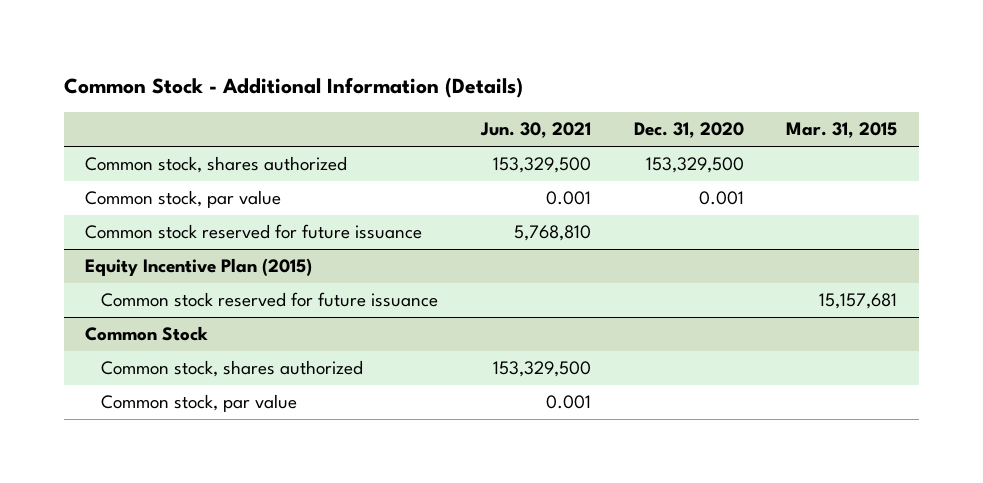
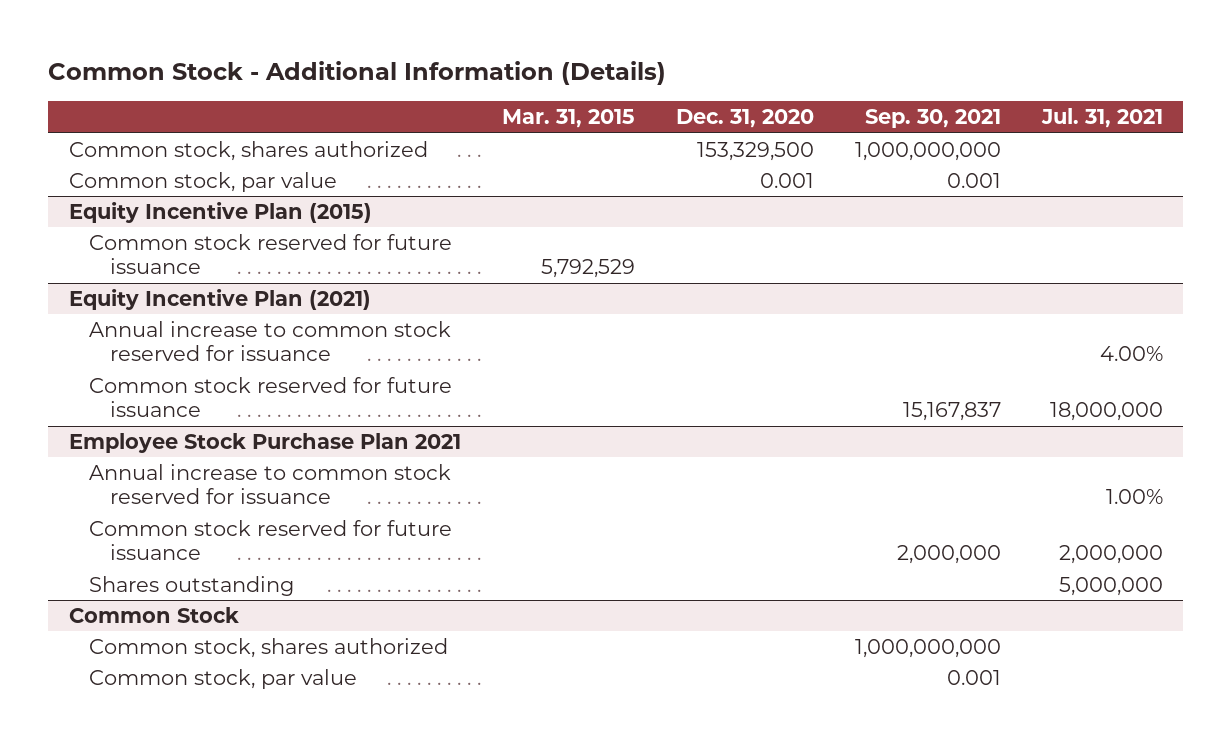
- | Jun. 30, 2021 | Dec. 31, 2020 | Mar. 31, 2015
+ | Mar. 31, 2015 | Dec. 31, 2020 | Sep. 30, 2021 | Jul. 31, 2021
- Common stock reserved for future issuance | 5,768,810 | |
@ Equity Incentive Plan (2015)
- Common stock reserved for future issuance | | | 15,157,681
+ Common stock reserved for future issuance | 5,792,529 | | |
+ Equity Incentive Plan (2021)
+ Annual increase to common stock reserved for issuance | | | | 4.00%
+ Common stock reserved for future issuance | | | 15,167,837 | 18,000,000
+ Employee Stock Purchase Plan 2021
+ Annual increase to common stock reserved for issuance | | | | 1.00%
+ Common stock reserved for future issuance | | | 2,000,000 | 2,000,000
+ Shares outstanding | | | | 5,000,000

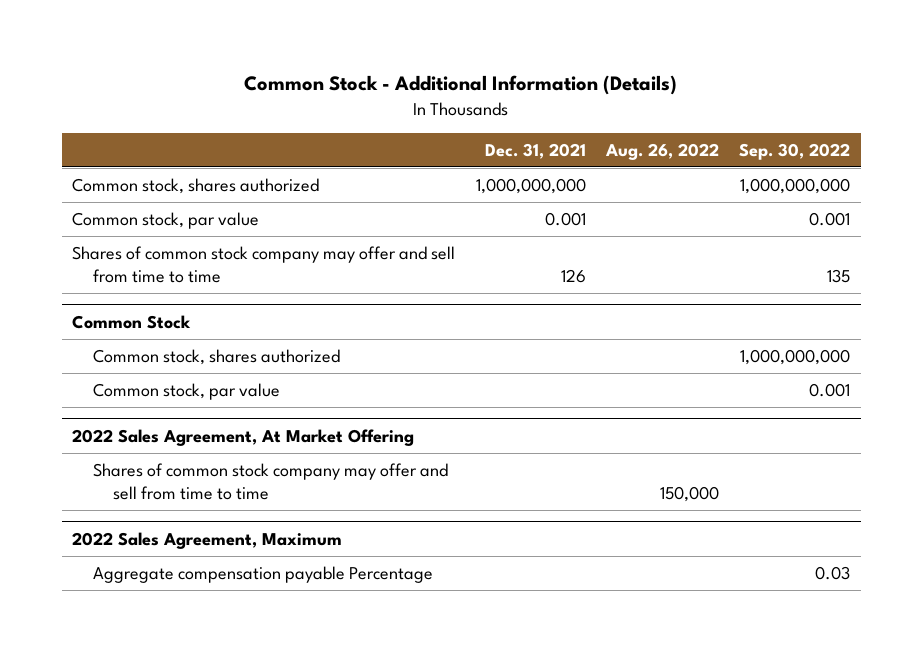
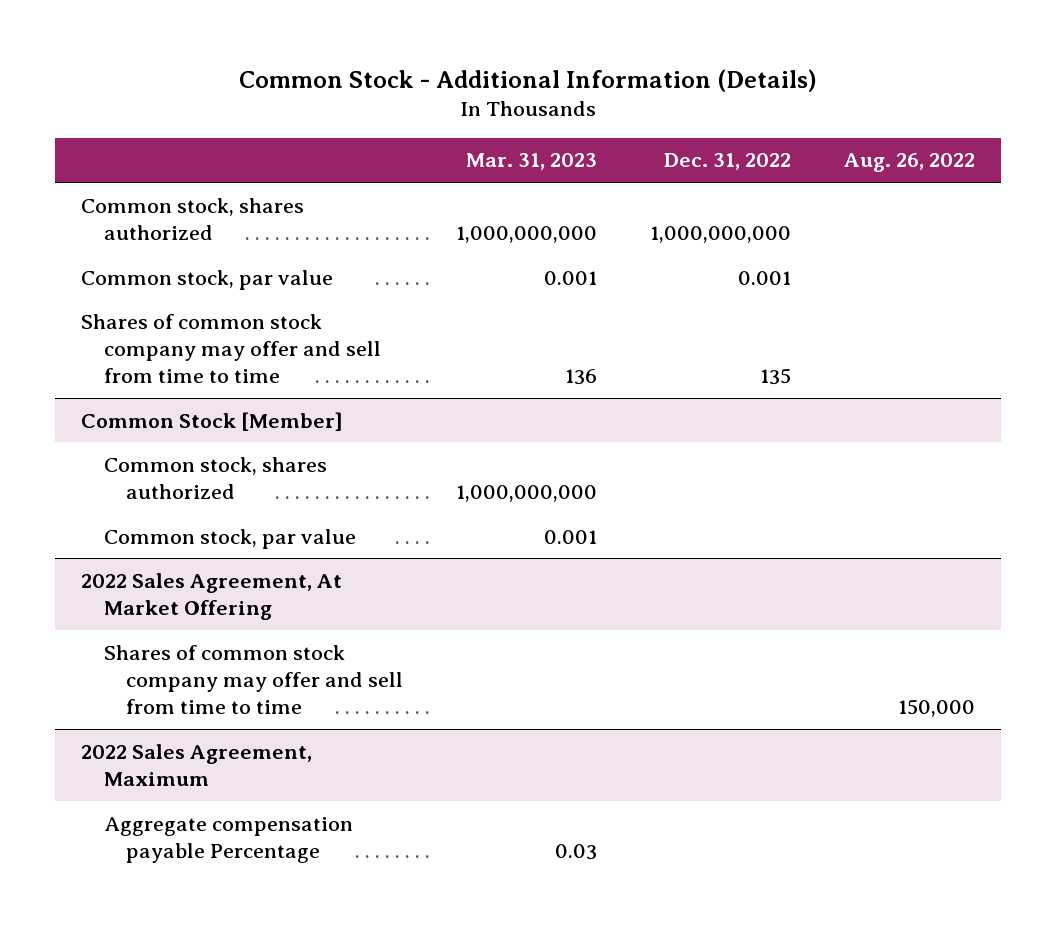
- | Dec. 31, 2021 | Aug. 26, 2022 | Sep. 30, 2022
+ | Mar. 31, 2023 | Dec. 31, 2022 | Aug. 26, 2022
- Common Stock
+ Common Stock [Member]

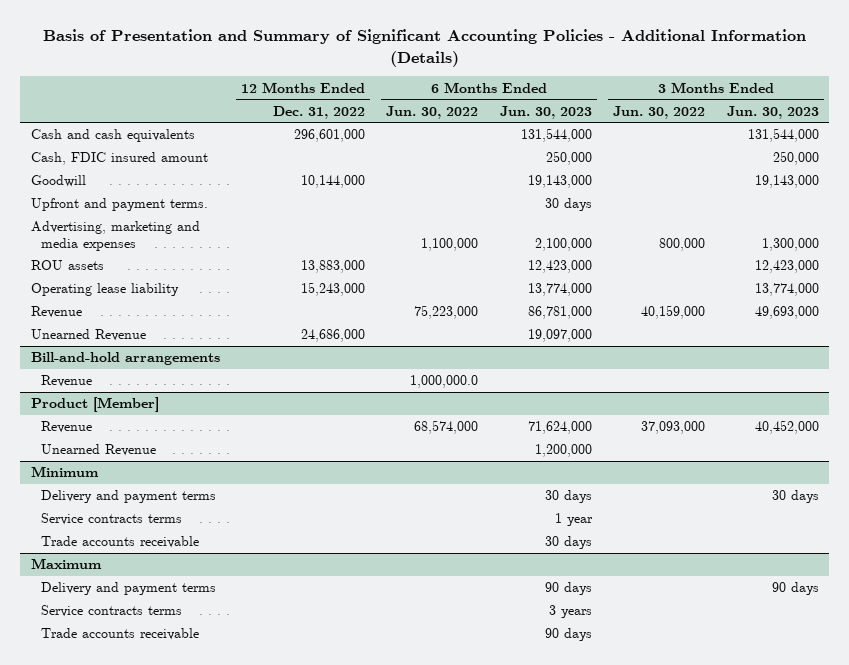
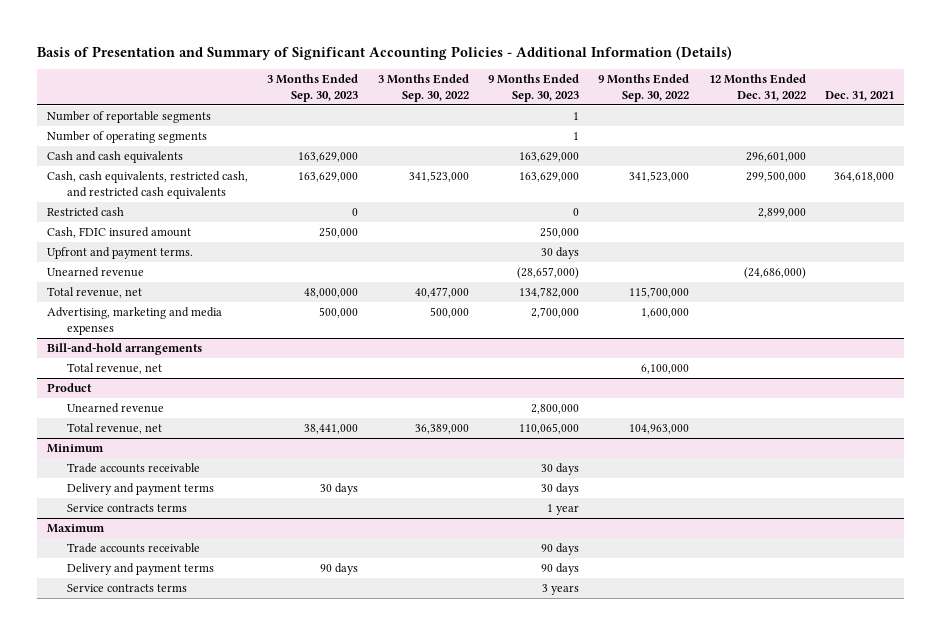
- | 12 Months Ended Dec. 31, 2022 | 6 Months Ended Jun. 30, 2022 | 6 Months Ended Jun. 30, 2023 | 3 Months Ended Jun. 30, 2022 | 3 Months Ended Jun. 30, 2023
+ | 3 Months Ended Sep. 30, 2023 | 3 Months Ended Sep. 30, 2022 | 9 Months Ended Sep. 30, 2023 | 9 Months Ended Sep. 30, 2022 | 12 Months Ended Dec. 31, 2022 | Dec. 31, 2021
+ Number of reportable segments | | | 1 | | |
+ Number of operating segments | | | 1 | | |
+ Cash, cash equivalents, restricted cash, and restricted cash equivalents | 163,629,000 | 341,523,000 | 163,629,000 | 341,523,000 | 299,500,000 | 364,618,000
+ Restricted cash | 0 | | 0 | | 2,899,000 |
- Goodwill | 10,144,000 | | 19,143,000 | | 19,143,000
+ Unearned revenue | | | (28,657,000) | | (24,686,000) |
+ Total revenue, net | 48,000,000 | 40,477,000 | 134,782,000 | 115,700,000 | |
- ROU assets | 13,883,000 | | 12,423,000 | | 12,423,000
- Operating lease liability | 15,243,000 | | 13,774,000 | | 13,774,000
- Revenue | | 75,223,000 | 86,781,000 | 40,159,000 | 49,693,000
- Unearned Revenue | 24,686,000 | | 19,097,000 | |
@ Bill-and-hold arrangements
- Revenue | | 1,000,000.0 | | |
- Product [Member]
- Revenue | | 68,574,000 | 71,624,000 | 37,093,000 | 40,452,000
- Unearned Revenue | | | 1,200,000 | |
@ Bill-and-hold arrangements
+ Total revenue, net | | | | 6,100,000 | |
+ Product
+ Unearned revenue | | | 2,800,000 | | |
+ Total revenue, net | 38,441,000 | 36,389,000 | 110,065,000 | 104,963,000 | |
@ Minimum
moved up: Trade accounts receivable | | | 30 days | | |
@ Maximum
moved up: Trade accounts receivable | | | 90 days | | |

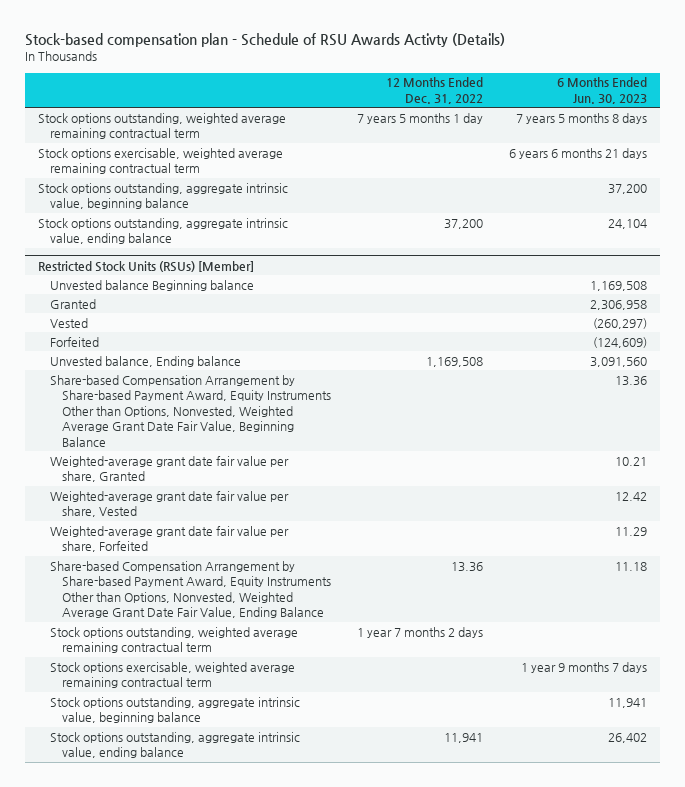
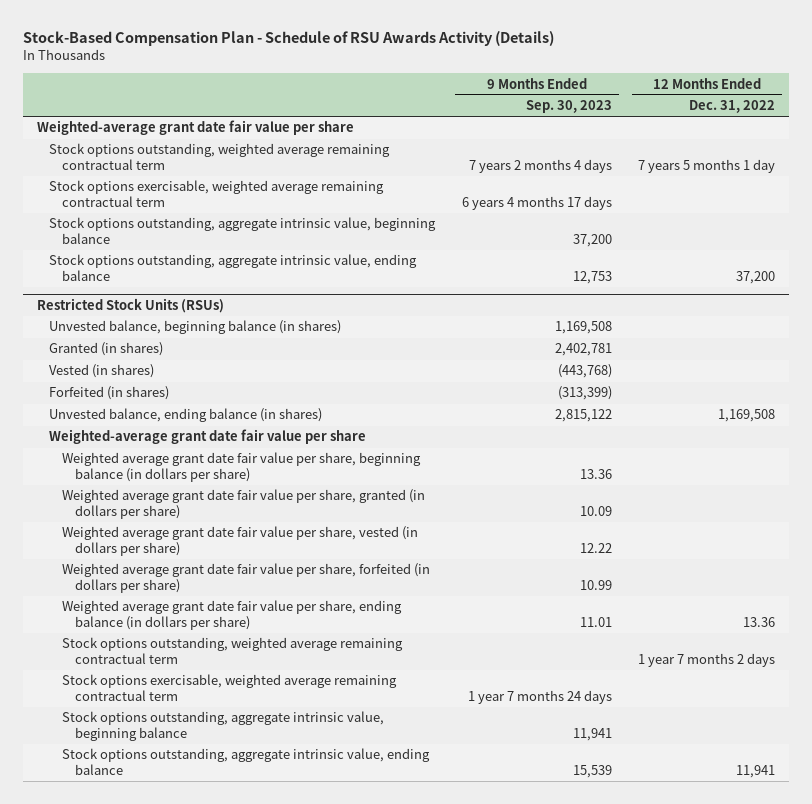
- Stock-based compensation plan - Schedule of RSU Awards Activty (Details)
+ Stock-Based Compensation Plan - Schedule of RSU Awards Activity (Details)
- | 12 Months Ended Dec. 31, 2022 | 6 Months Ended Jun. 30, 2023
+ | 9 Months Ended Sep. 30, 2023 | 12 Months Ended Dec. 31, 2022
+ Weighted-average grant date fair value per share
- Restricted Stock Units (RSUs) [Member]
- Unvested balance Beginning balance | | 1,169,508
- Granted | | 2,306,958
- Vested | | (260,297)
- Forfeited | | (124,609)
- Unvested balance, Ending balance | 1,169,508 | 3,091,560
- Share-based Compensation Arrangement by Share-based Payment Award, Equity Instruments Other than Options, Nonvested, Weighted Average Grant Date Fair Value, Beginning Balance | | 13.36
- Weighted-average grant date fair value per share, Granted | | 10.21
- Weighted-average grant date fair value per share, Vested | | 12.42
- Weighted-average grant date fair value per share, Forfeited | | 11.29
- Share-based Compensation Arrangement by Share-based Payment Award, Equity Instruments Other than Options, Nonvested, Weighted Average Grant Date Fair Value, Ending Balance | 13.36 | 11.18
+ Restricted Stock Units (RSUs)
+ Unvested balance, beginning balance (in shares) | 1,169,508 |
+ Granted (in shares) | 2,402,781 |
+ Vested (in shares) | (443,768) |
+ Forfeited (in shares) | (313,399) |
+ Unvested balance, ending balance (in shares) | 2,815,122 | 1,169,508
+ Weighted-average grant date fair value per share
+ Weighted average grant date fair value per share, beginning balance (in dollars per share) | 13.36 |
+ Weighted average grant date fair value per share, granted (in dollars per share) | 10.09 |
+ Weighted average grant date fair value per share, vested (in dollars per share) | 12.22 |
+ Weighted average grant date fair value per share, forfeited (in dollars per share) | 10.99 |
+ Weighted average grant date fair value per share, ending balance (in dollars per share) | 11.01 | 13.36

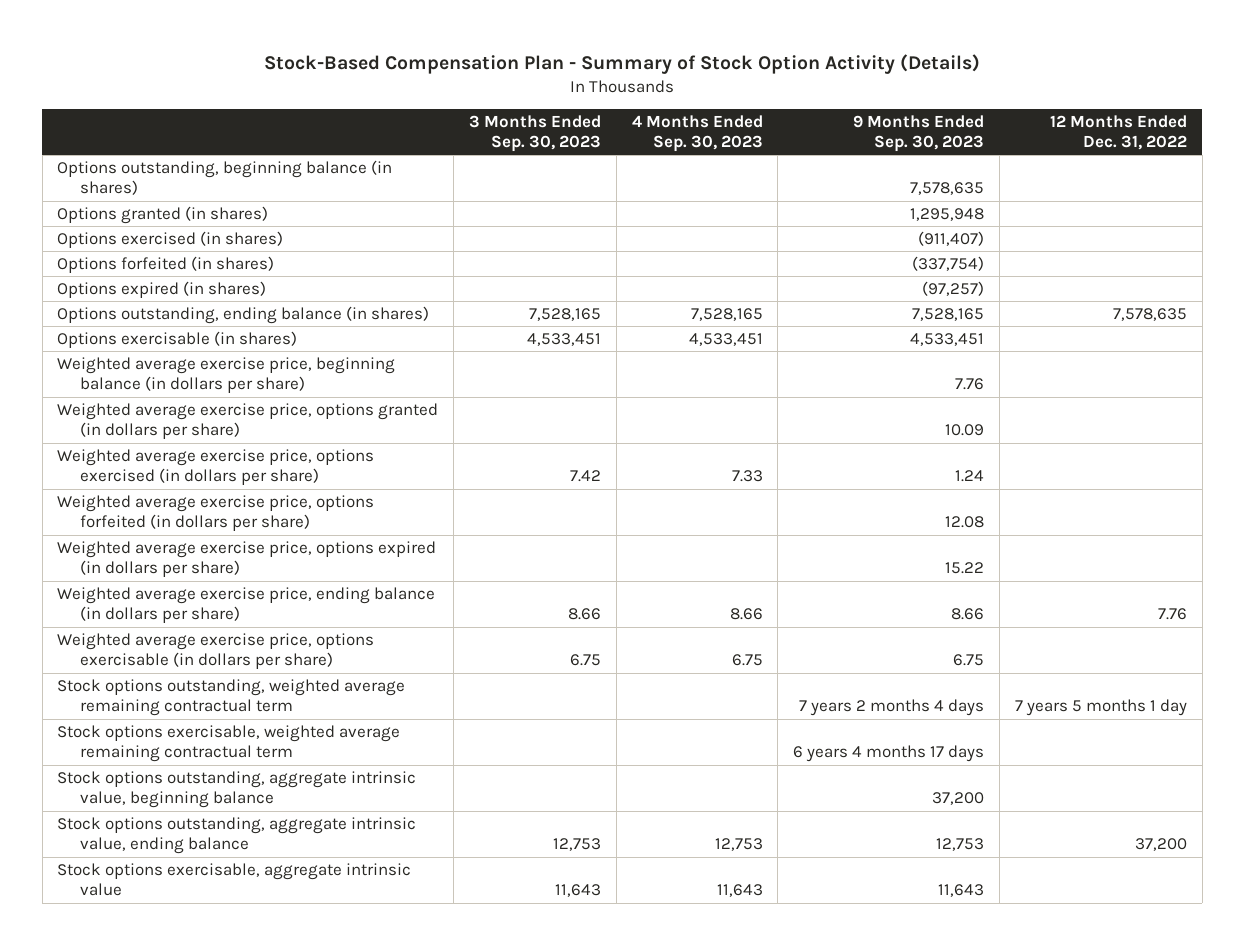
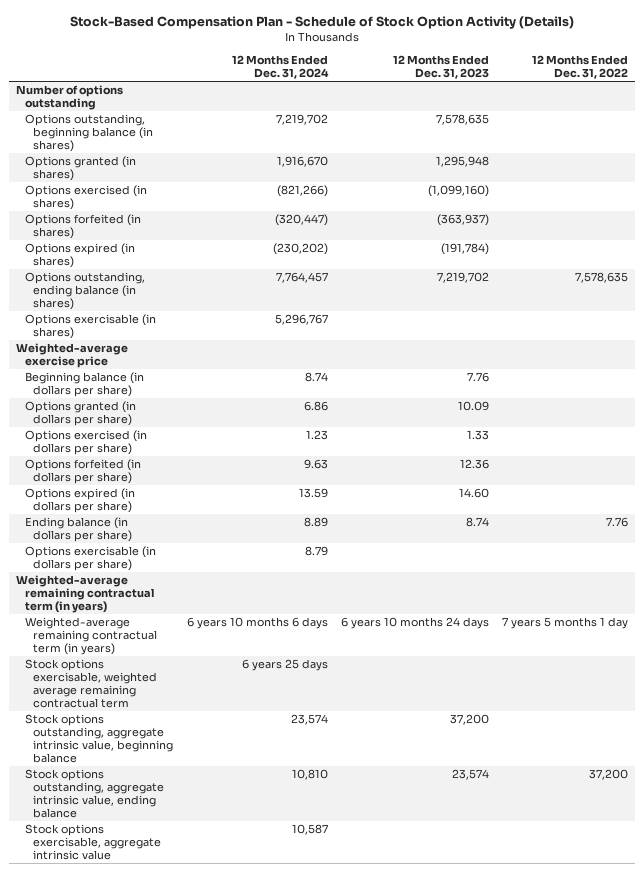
- Stock-Based Compensation Plan - Summary of Stock Option Activity (Details)
+ Stock-Based Compensation Plan - Schedule of Stock Option Activity (Details)
- | 3 Months Ended Sep. 30, 2023 | 4 Months Ended Sep. 30, 2023 | 9 Months Ended Sep. 30, 2023 | 12 Months Ended Dec. 31, 2022
+ | 12 Months Ended Dec. 31, 2024 | 12 Months Ended Dec. 31, 2023 | 12 Months Ended Dec. 31, 2022
+ Number of options outstanding
- Weighted average exercise price, beginning balance (in dollars per share) | | | 7.76 |
- Weighted average exercise price, options granted (in dollars per share) | | | 10.09 |
- Weighted average exercise price, options exercised (in dollars per share) | 7.42 | 7.33 | 1.24 |
- Weighted average exercise price, options forfeited (in dollars per share) | | | 12.08 |
- Weighted average exercise price, options expired (in dollars per share) | | | 15.22 |
- Weighted average exercise price, ending balance (in dollars per share) | 8.66 | 8.66 | 8.66 | 7.76
- Weighted average exercise price, options exercisable (in dollars per share) | 6.75 | 6.75 | 6.75 |
- Stock options outstanding, weighted average remaining contractual term | | | 7 years 2 months 4 days | 7 years 5 months 1 day
+ Weighted-average exercise price
+ Beginning balance (in dollars per share) | 8.74 | 7.76 |
+ Options granted (in dollars per share) | 6.86 | 10.09 |
+ Options exercised (in dollars per share) | 1.23 | 1.33 |
+ Options forfeited (in dollars per share) | 9.63 | 12.36 |
+ Options expired (in dollars per share) | 13.59 | 14.60 |
+ Ending balance (in dollars per share) | 8.89 | 8.74 | 7.76
+ Options exercisable (in dollars per share) | 8.79 | |
+ Weighted-average remaining contractual term (in years)
+ Weighted-average remaining contractual term (in years) | 6 years 10 months 6 days | 6 years 10 months 24 days | 7 years 5 months 1 day

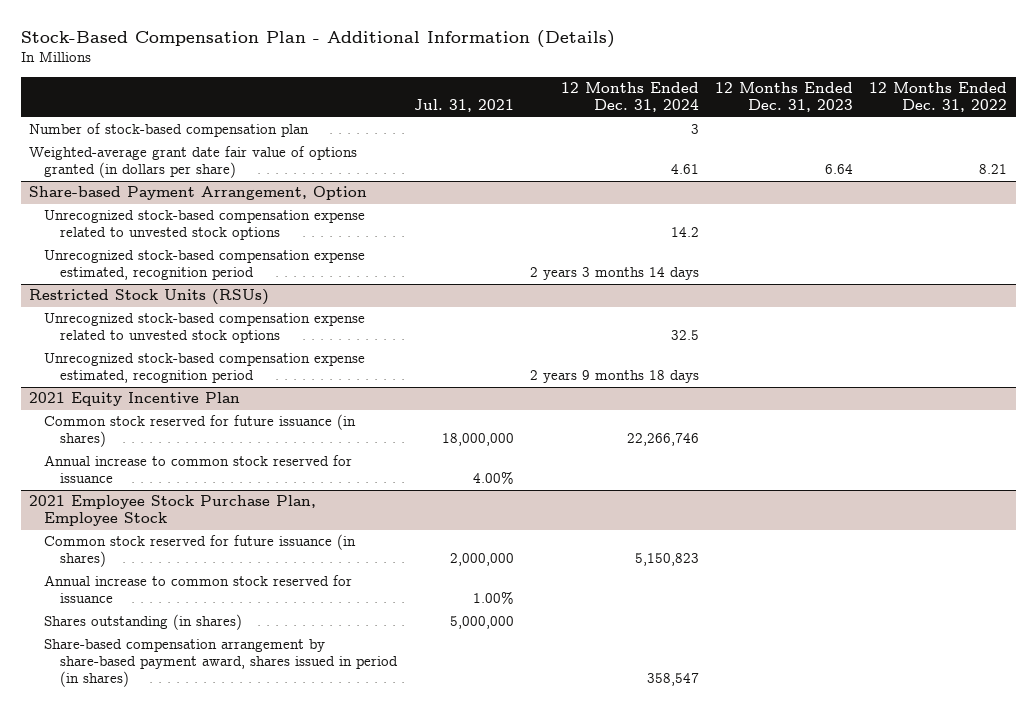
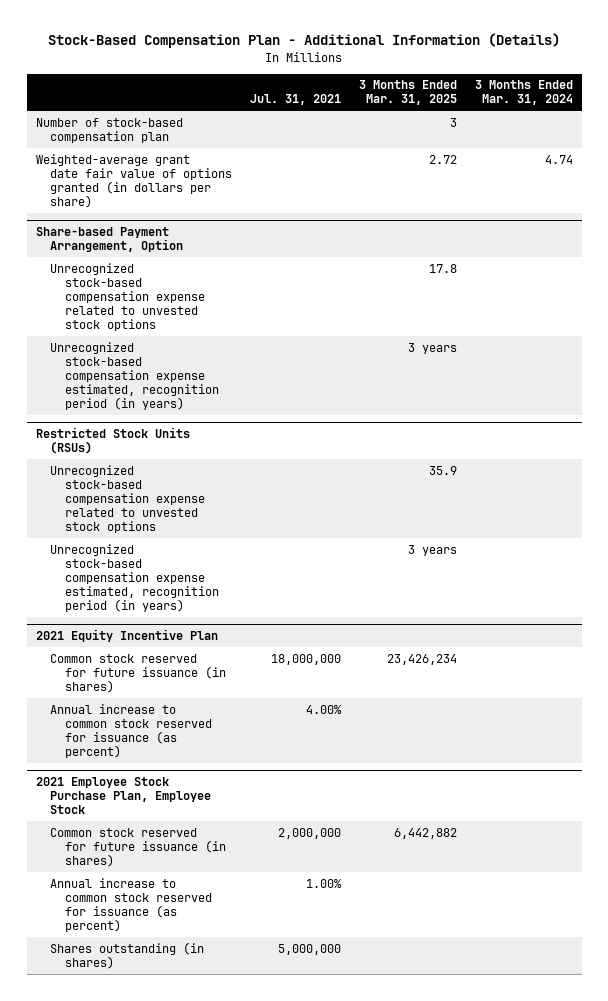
- | Jul. 31, 2021 | 12 Months Ended Dec. 31, 2024 | 12 Months Ended Dec. 31, 2023 | 12 Months Ended Dec. 31, 2022
+ | Jul. 31, 2021 | 3 Months Ended Mar. 31, 2025 | 3 Months Ended Mar. 31, 2024
@ Share-based Payment Arrangement, Option
- Unrecognized stock-based compensation expense estimated, recognition period | | 2 years 3 months 14 days | |
+ Unrecognized stock-based compensation expense estimated, recognition period (in years) | | 3 years |
@ Restricted Stock Units (RSUs)
- Unrecognized stock-based compensation expense estimated, recognition period | | 2 years 9 months 18 days | |
+ Unrecognized stock-based compensation expense estimated, recognition period (in years) | | 3 years |
@ 2021 Equity Incentive Plan
- Annual increase to common stock reserved for issuance | 4.00% | | |
+ Annual increase to common stock reserved for issuance (as percent) | 4.00% | |
@ 2021 Employee Stock Purchase Plan, Employee Stock
- Annual increase to common stock reserved for issuance | 1.00% | | |
+ Annual increase to common stock reserved for issuance (as percent) | 1.00% | |
- Share-based compensation arrangement by share-based payment award, shares issued in period (in shares) | | 358,547 | |

